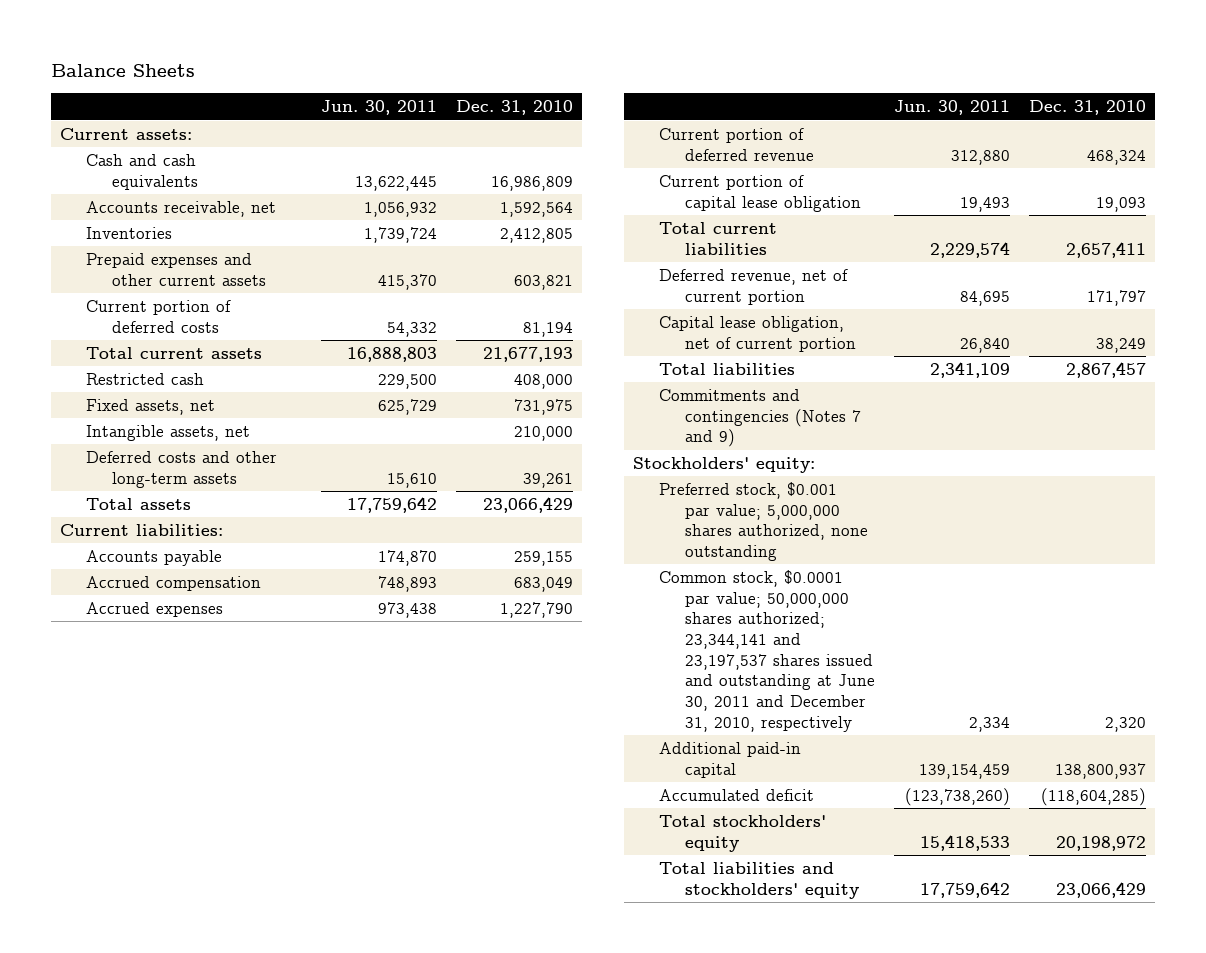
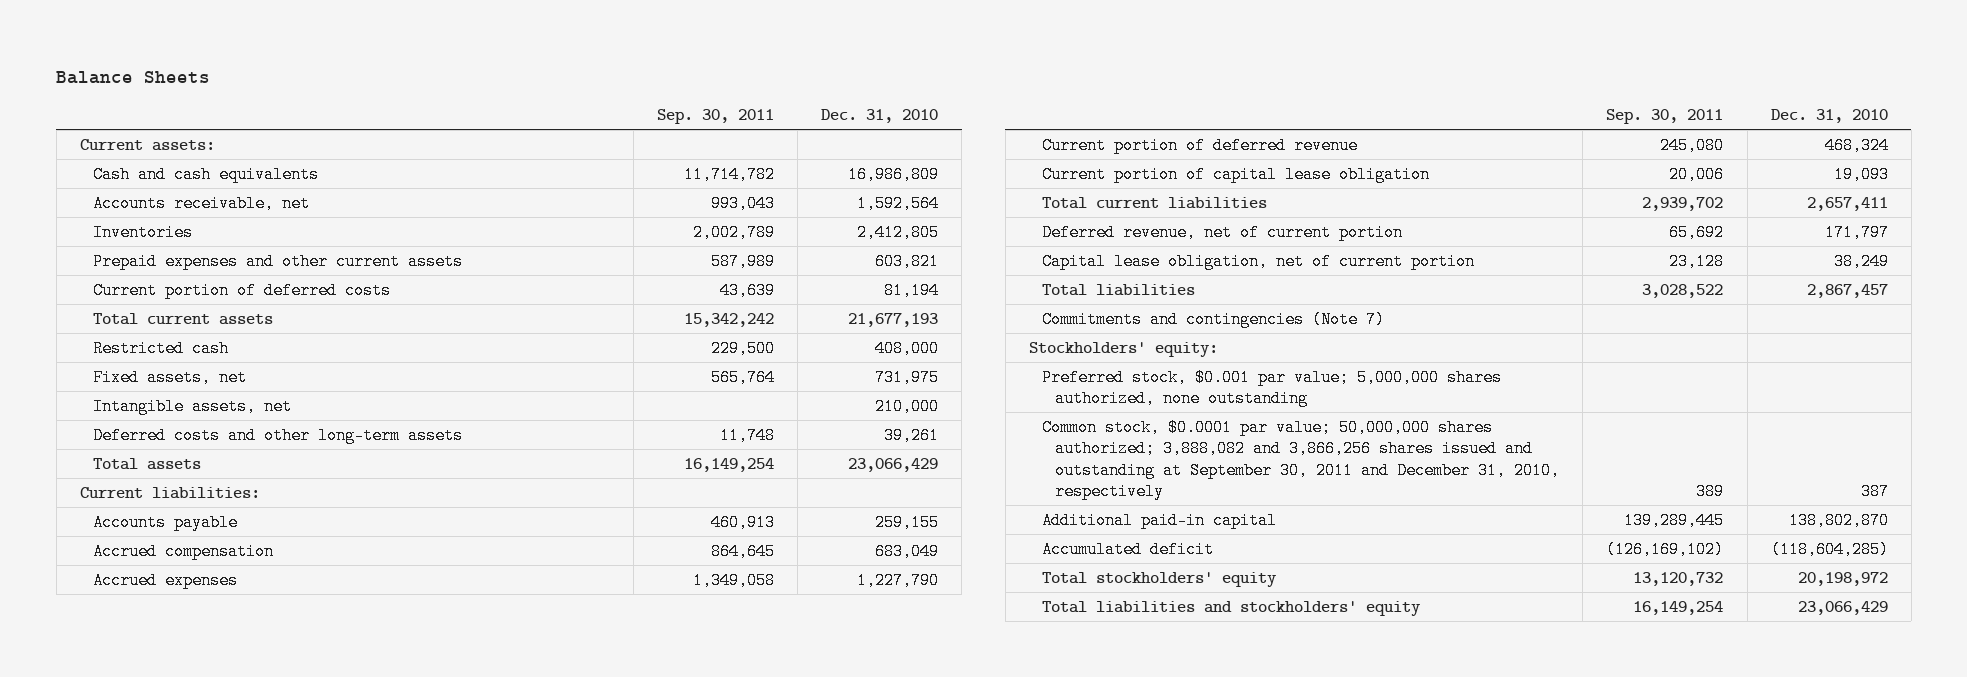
- | Jun. 30, 2011 | Dec. 31, 2010
+ | Sep. 30, 2011 | Dec. 31, 2010
- Commitments and contingencies (Notes 7 and 9)
+ Commitments and contingencies (Note 7)
- Common stock, $0.0001 par value; 50,000,000 shares authorized; 23,344,141 and 23,197,537 shares issued and outstanding at June 30, 2011 and December 31, 2010, respectively | 2,334 | 2,320
- Additional paid-in capital | 139,154,459 | 138,800,937
+ Common stock, $0.0001 par value; 50,000,000 shares authorized; 3,888,082 and 3,866,256 shares issued and outstanding at September 30, 2011 and December 31, 2010, respectively | 389 | 387
+ Additional paid-in capital | 139,289,445 | 138,802,870

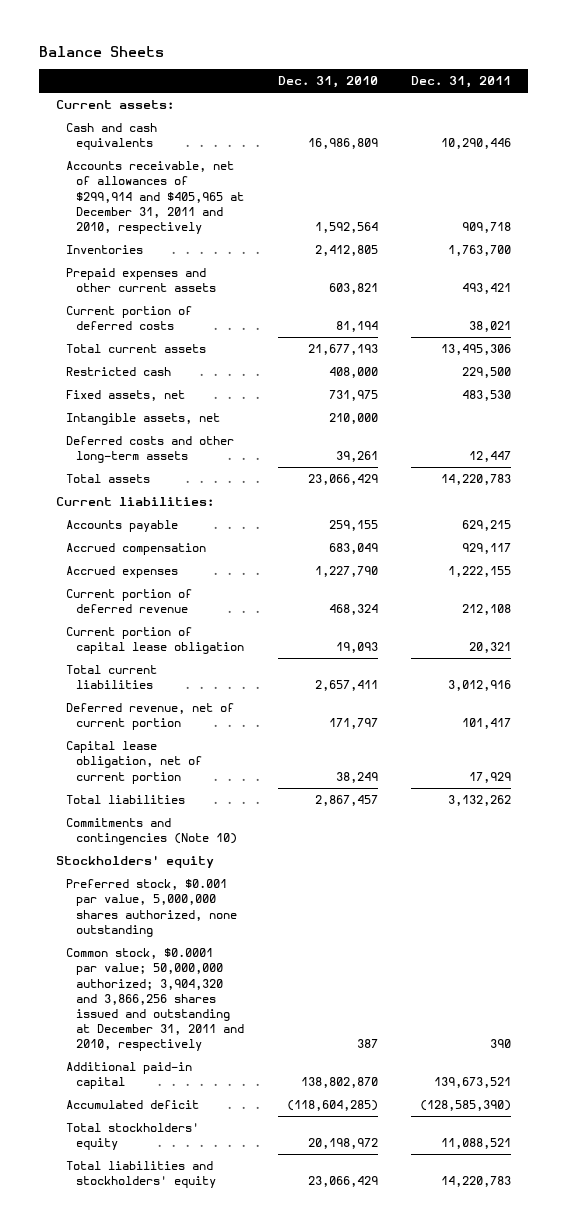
- | Sep. 30, 2011 | Dec. 31, 2010
+ | Dec. 31, 2010 | Dec. 31, 2011
- Accounts receivable, net | 993,043 | 1,592,564
+ Accounts receivable, net of allowances of $299,914 and $405,965 at December 31, 2011 and 2010, respectively | 1,592,564 | 909,718
- Commitments and contingencies (Note 7)
- Stockholders' equity:
- Preferred stock, $0.001 par value; 5,000,000 shares authorized, none outstanding
- Common stock, $0.0001 par value; 50,000,000 shares authorized; 3,888,082 and 3,866,256 shares issued and outstanding at September 30, 2011 and December 31, 2010, respectively | 389 | 387
+ Commitments and contingencies (Note 10)
+ Stockholders' equity
+ Preferred stock, $0.001 par value, 5,000,000 shares authorized, none outstanding
+ Common stock, $0.0001 par value; 50,000,000 authorized; 3,904,320 and 3,866,256 shares issued and outstanding at December 31, 2011 and 2010, respectively | 387 | 390

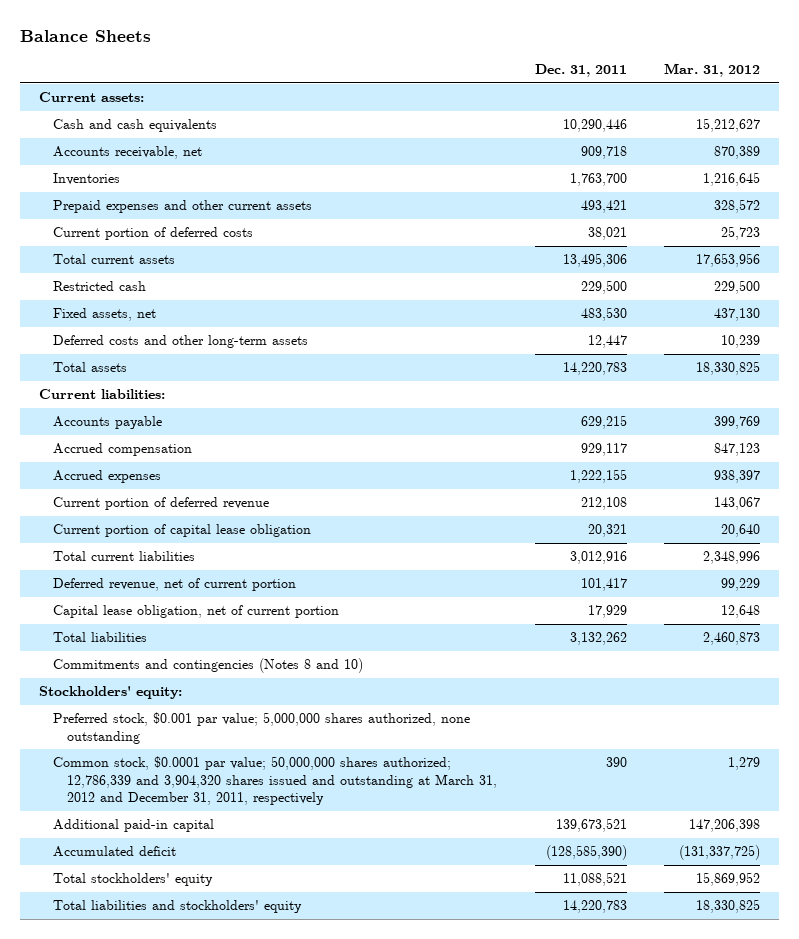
- | Dec. 31, 2010 | Dec. 31, 2011
+ | Dec. 31, 2011 | Mar. 31, 2012
- Accounts receivable, net of allowances of $299,914 and $405,965 at December 31, 2011 and 2010, respectively | 1,592,564 | 909,718
+ Accounts receivable, net | 909,718 | 870,389
- Intangible assets, net | 210,000 |
- Commitments and contingencies (Note 10)
- Stockholders' equity
- Preferred stock, $0.001 par value, 5,000,000 shares authorized, none outstanding
- Common stock, $0.0001 par value; 50,000,000 authorized; 3,904,320 and 3,866,256 shares issued and outstanding at December 31, 2011 and 2010, respectively | 387 | 390
+ Commitments and contingencies (Notes 8 and 10)
+ Stockholders' equity:
+ Preferred stock, $0.001 par value; 5,000,000 shares authorized, none outstanding
+ Common stock, $0.0001 par value; 50,000,000 shares authorized; 12,786,339 and 3,904,320 shares issued and outstanding at March 31, 2012 and December 31, 2011, respectively | 390 | 1,279

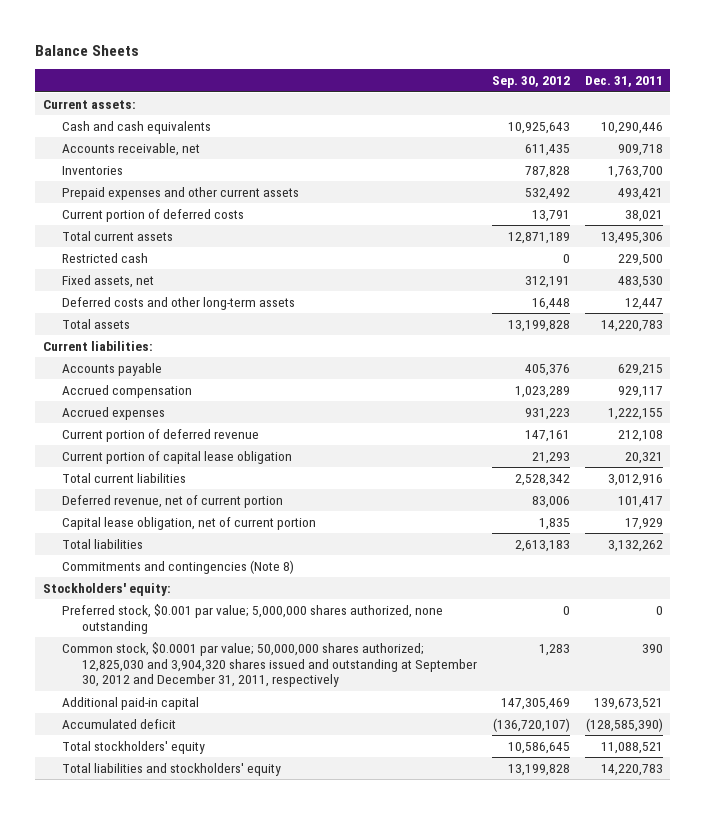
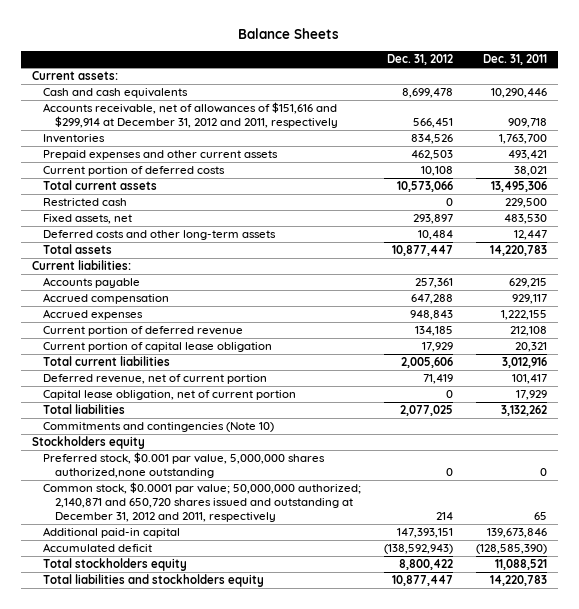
- | Sep. 30, 2012 | Dec. 31, 2011
+ | Dec. 31, 2012 | Dec. 31, 2011
- Accounts receivable, net | 611,435 | 909,718
+ Accounts receivable, net of allowances of $151,616 and $299,914 at December 31, 2012 and 2011, respectively | 566,451 | 909,718
- Commitments and contingencies (Note 8)
- Stockholders' equity:
- Preferred stock, $0.001 par value; 5,000,000 shares authorized, none outstanding | 0 | 0
- Common stock, $0.0001 par value; 50,000,000 shares authorized; 12,825,030 and 3,904,320 shares issued and outstanding at September 30, 2012 and December 31, 2011, respectively | 1,283 | 390
- Additional paid-in capital | 147,305,469 | 139,673,521
+ Commitments and contingencies (Note 10)
+ Stockholders equity
+ Preferred stock, $0.001 par value, 5,000,000 shares authorized,none outstanding | 0 | 0
+ Common stock, $0.0001 par value; 50,000,000 authorized; 2,140,871 and 650,720 shares issued and outstanding at December 31, 2012 and 2011, respectively | 214 | 65
+ Additional paid-in capital | 147,393,151 | 139,673,846
- Total stockholders' equity | 10,586,645 | 11,088,521
- Total liabilities and stockholders' equity | 13,199,828 | 14,220,783
+ Total stockholders equity | 8,800,422 | 11,088,521
+ Total liabilities and stockholders equity | 10,877,447 | 14,220,783

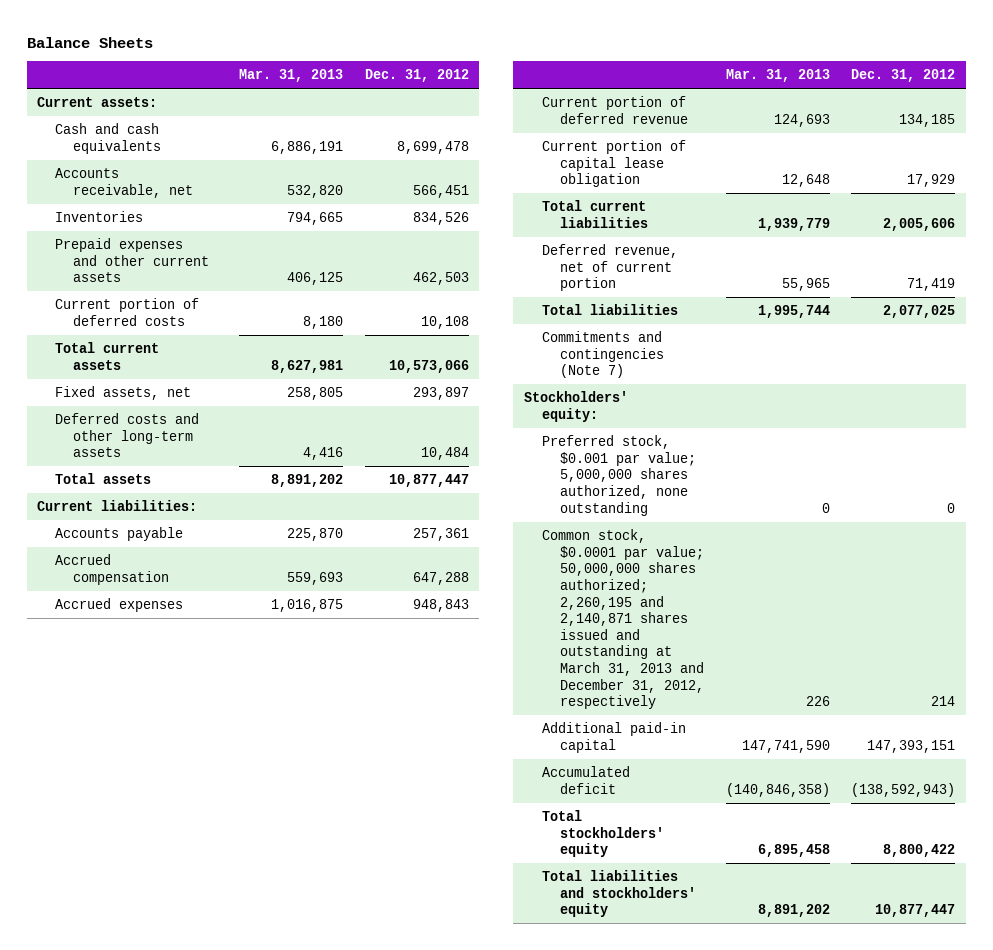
- | Dec. 31, 2012 | Dec. 31, 2011
+ | Mar. 31, 2013 | Dec. 31, 2012
- Accounts receivable, net of allowances of $151,616 and $299,914 at December 31, 2012 and 2011, respectively | 566,451 | 909,718
+ Accounts receivable, net | 532,820 | 566,451
- Restricted cash | 0 | 229,500
- Capital lease obligation, net of current portion | 0 | 17,929
- Commitments and contingencies (Note 10)
- Stockholders equity
- Preferred stock, $0.001 par value, 5,000,000 shares authorized,none outstanding | 0 | 0
- Common stock, $0.0001 par value; 50,000,000 authorized; 2,140,871 and 650,720 shares issued and outstanding at December 31, 2012 and 2011, respectively | 214 | 65
+ Commitments and contingencies (Note 7)
+ Stockholders' equity:
+ Preferred stock, $0.001 par value; 5,000,000 shares authorized, none outstanding | 0 | 0
+ Common stock, $0.0001 par value; 50,000,000 shares authorized; 2,260,195 and 2,140,871 shares issued and outstanding at March 31, 2013 and December 31, 2012, respectively | 226 | 214
- Total stockholders equity | 8,800,422 | 11,088,521
- Total liabilities and stockholders equity | 10,877,447 | 14,220,783
+ Total stockholders' equity | 6,895,458 | 8,800,422
+ Total liabilities and stockholders' equity | 8,891,202 | 10,877,447

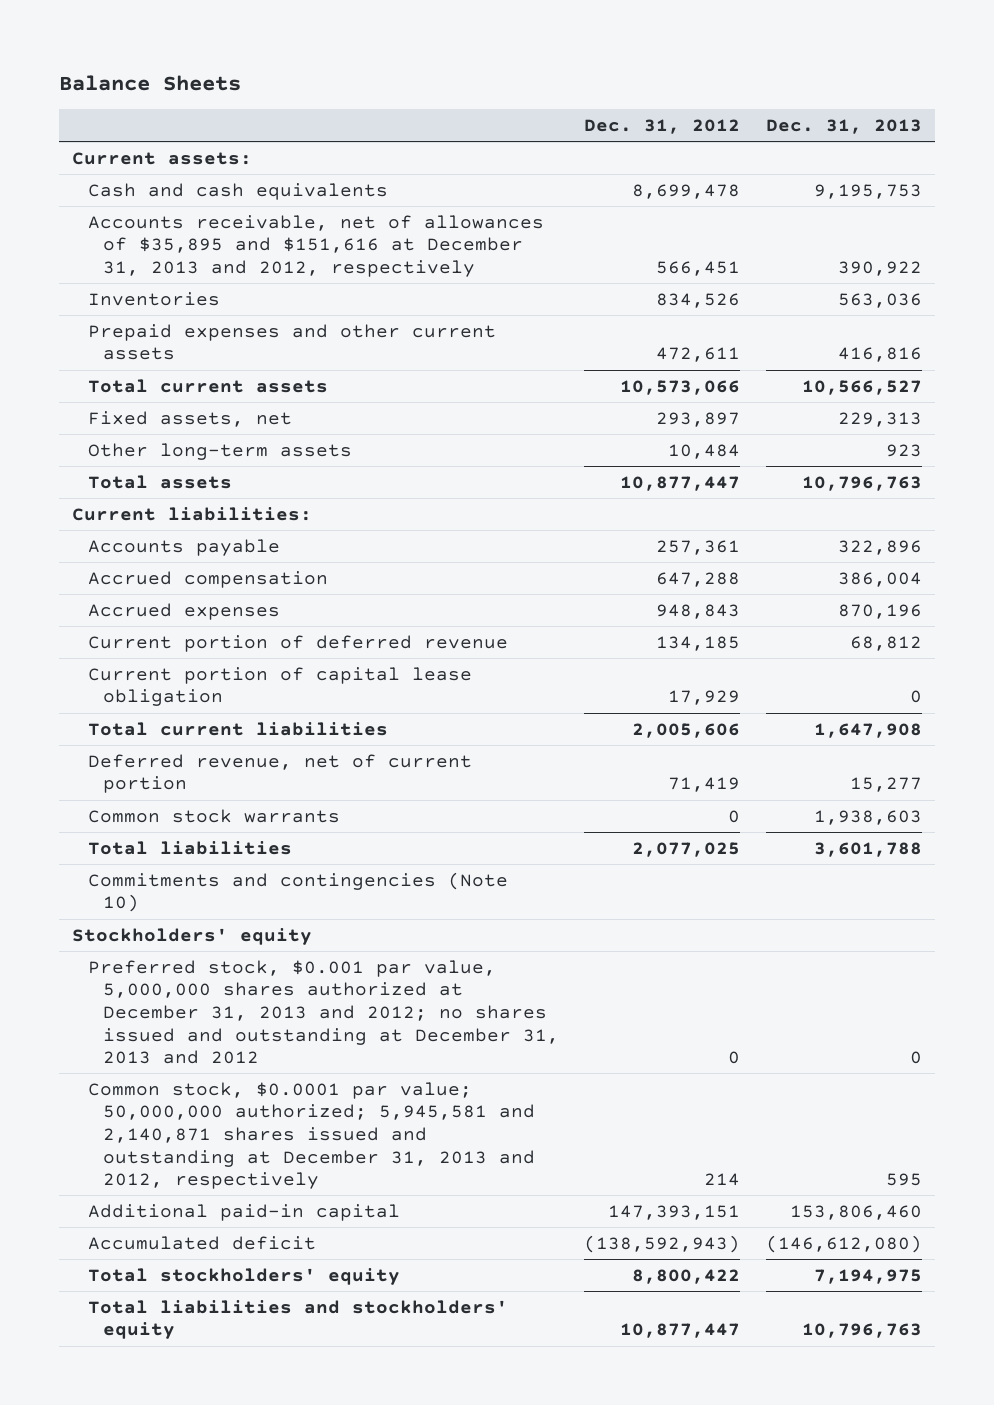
- | Mar. 31, 2013 | Dec. 31, 2012
+ | Dec. 31, 2012 | Dec. 31, 2013
- Accounts receivable, net | 532,820 | 566,451
+ Accounts receivable, net of allowances of $35,895 and $151,616 at December 31, 2013 and 2012, respectively | 566,451 | 390,922
- Prepaid expenses and other current assets | 406,125 | 462,503
- Current portion of deferred costs | 8,180 | 10,108
+ Prepaid expenses and other current assets | 472,611 | 416,816
- Deferred costs and other long-term assets | 4,416 | 10,484
+ Other long-term assets | 10,484 | 923
+ Common stock warrants | 0 | 1,938,603
- Commitments and contingencies (Note 7)
- Stockholders' equity:
- Preferred stock, $0.001 par value; 5,000,000 shares authorized, none outstanding | 0 | 0
- Common stock, $0.0001 par value; 50,000,000 shares authorized; 2,260,195 and 2,140,871 shares issued and outstanding at March 31, 2013 and December 31, 2012, respectively | 226 | 214
+ Commitments and contingencies (Note 10)
+ Stockholders' equity
+ Preferred stock, $0.001 par value, 5,000,000 shares authorized at December 31, 2013 and 2012; no shares issued and outstanding at December 31, 2013 and 2012 | 0 | 0
+ Common stock, $0.0001 par value; 50,000,000 authorized; 5,945,581 and 2,140,871 shares issued and outstanding at December 31, 2013 and 2012, respectively | 214 | 595

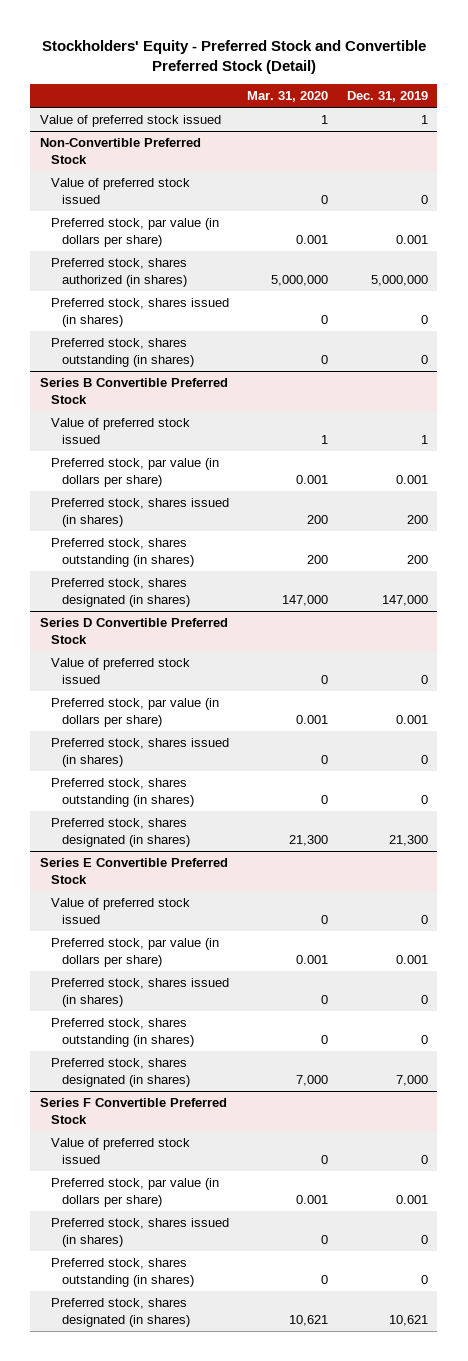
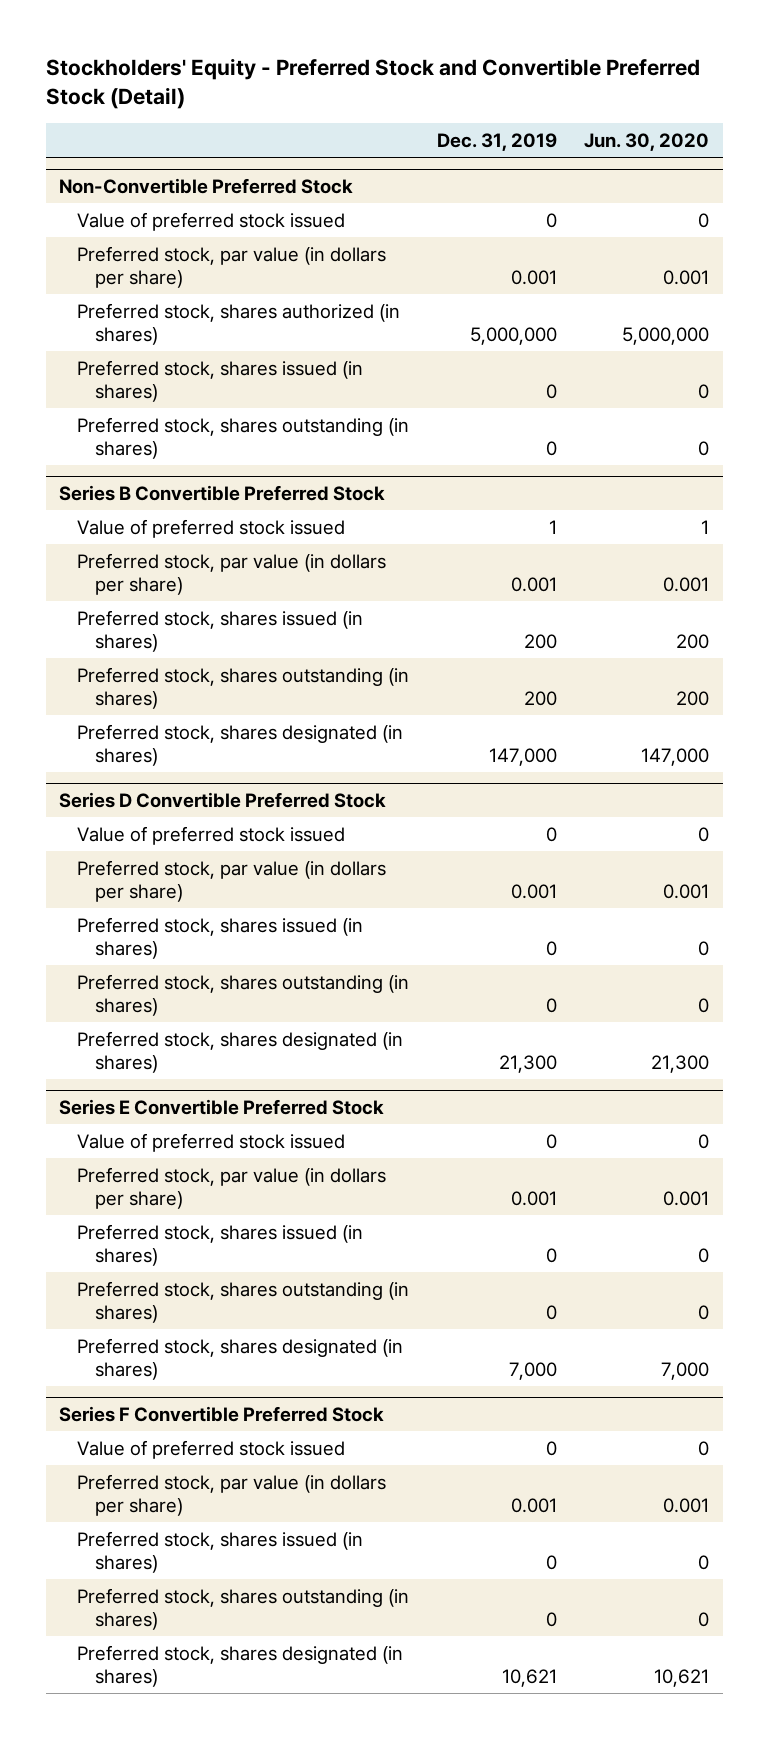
- | Mar. 31, 2020 | Dec. 31, 2019
+ | Dec. 31, 2019 | Jun. 30, 2020
- Value of preferred stock issued | 1 | 1

